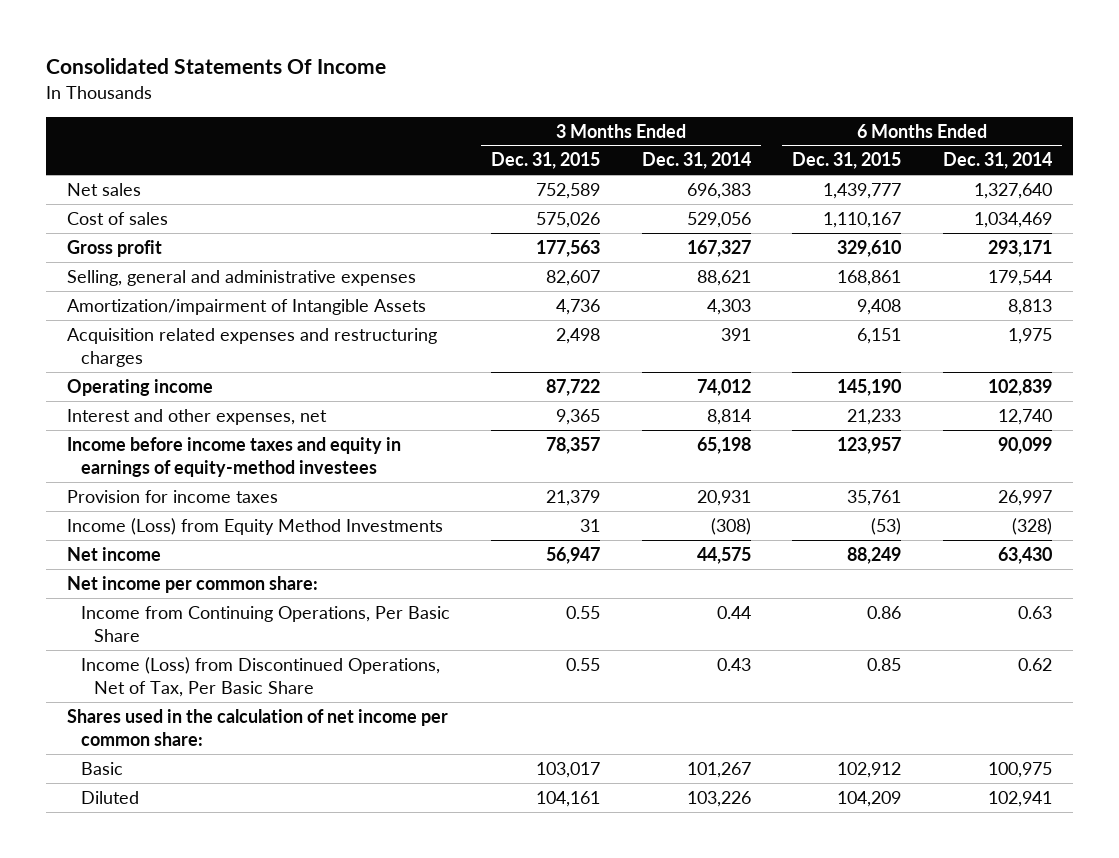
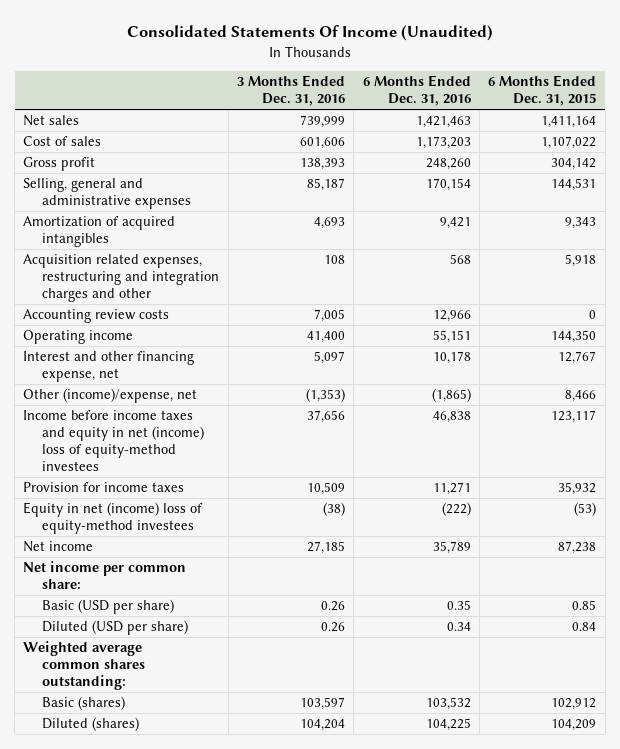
- Consolidated Statements Of Income
+ Consolidated Statements Of Income (Unaudited)
- | 3 Months Ended Dec. 31, 2015 | 3 Months Ended Dec. 31, 2014 | 6 Months Ended Dec. 31, 2015 | 6 Months Ended Dec. 31, 2014
+ | 3 Months Ended Dec. 31, 2016 | 6 Months Ended Dec. 31, 2016 | 6 Months Ended Dec. 31, 2015
- Net sales | 752,589 | 696,383 | 1,439,777 | 1,327,640
- Cost of sales | 575,026 | 529,056 | 1,110,167 | 1,034,469
- Gross profit | 177,563 | 167,327 | 329,610 | 293,171
- Selling, general and administrative expenses | 82,607 | 88,621 | 168,861 | 179,544
- Amortization/impairment of Intangible Assets | 4,736 | 4,303 | 9,408 | 8,813
- Acquisition related expenses and restructuring charges | 2,498 | 391 | 6,151 | 1,975
- Operating income | 87,722 | 74,012 | 145,190 | 102,839
- Interest and other expenses, net | 9,365 | 8,814 | 21,233 | 12,740
- Income before income taxes and equity in earnings of equity-method investees | 78,357 | 65,198 | 123,957 | 90,099
- Provision for income taxes | 21,379 | 20,931 | 35,761 | 26,997
- Income (Loss) from Equity Method Investments | 31 | (308) | (53) | (328)
- Net income | 56,947 | 44,575 | 88,249 | 63,430
+ Net sales | 739,999 | 1,421,463 | 1,411,164
+ Cost of sales | 601,606 | 1,173,203 | 1,107,022
+ Gross profit | 138,393 | 248,260 | 304,142
+ Selling, general and administrative expenses | 85,187 | 170,154 | 144,531
+ Amortization of acquired intangibles | 4,693 | 9,421 | 9,343
+ Acquisition related expenses, restructuring and integration charges and other | 108 | 568 | 5,918
+ Accounting review costs | 7,005 | 12,966 | 0
+ Operating income | 41,400 | 55,151 | 144,350
+ Interest and other financing expense, net | 5,097 | 10,178 | 12,767
+ Other (income)/expense, net | (1,353) | (1,865) | 8,466
+ Income before income taxes and equity in net (income) loss of equity-method investees | 37,656 | 46,838 | 123,117
+ Provision for income taxes | 10,509 | 11,271 | 35,932
+ Equity in net (income) loss of equity-method investees | (38) | (222) | (53)
+ Net income | 27,185 | 35,789 | 87,238
- Income from Continuing Operations, Per Basic Share | 0.55 | 0.44 | 0.86 | 0.63
- Income (Loss) from Discontinued Operations, Net of Tax, Per Basic Share | 0.55 | 0.43 | 0.85 | 0.62
- Shares used in the calculation of net income per common share:
- Basic | 103,017 | 101,267 | 102,912 | 100,975
- Diluted | 104,161 | 103,226 | 104,209 | 102,941
+ Basic (USD per share) | 0.26 | 0.35 | 0.85
+ Diluted (USD per share) | 0.26 | 0.34 | 0.84
+ Weighted average common shares outstanding:
+ Basic (shares) | 103,597 | 103,532 | 102,912
+ Diluted (shares) | 104,204 | 104,225 | 104,209

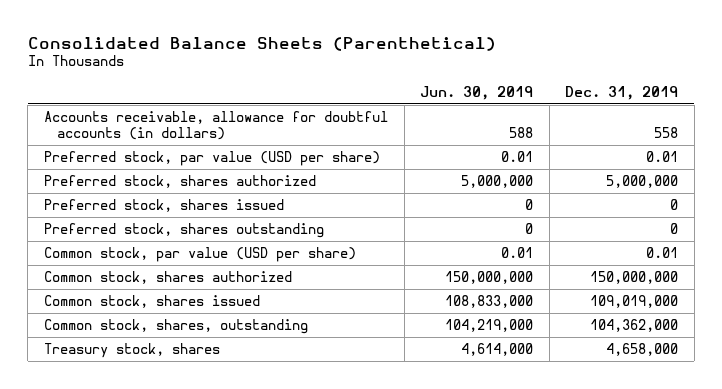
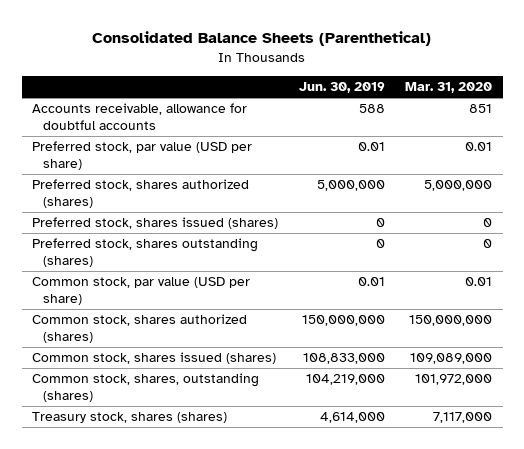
- | Jun. 30, 2019 | Dec. 31, 2019
+ | Jun. 30, 2019 | Mar. 31, 2020
- Accounts receivable, allowance for doubtful accounts (in dollars) | 588 | 558
+ Accounts receivable, allowance for doubtful accounts | 588 | 851
- Preferred stock, shares authorized | 5,000,000 | 5,000,000
- Preferred stock, shares issued | 0 | 0
- Preferred stock, shares outstanding | 0 | 0
+ Preferred stock, shares authorized (shares) | 5,000,000 | 5,000,000
+ Preferred stock, shares issued (shares) | 0 | 0
+ Preferred stock, shares outstanding (shares) | 0 | 0
- Common stock, shares authorized | 150,000,000 | 150,000,000
- Common stock, shares issued | 108,833,000 | 109,019,000
- Common stock, shares, outstanding | 104,219,000 | 104,362,000
- Treasury stock, shares | 4,614,000 | 4,658,000
+ Common stock, shares authorized (shares) | 150,000,000 | 150,000,000
+ Common stock, shares issued (shares) | 108,833,000 | 109,089,000
+ Common stock, shares, outstanding (shares) | 104,219,000 | 101,972,000
+ Treasury stock, shares (shares) | 4,614,000 | 7,117,000

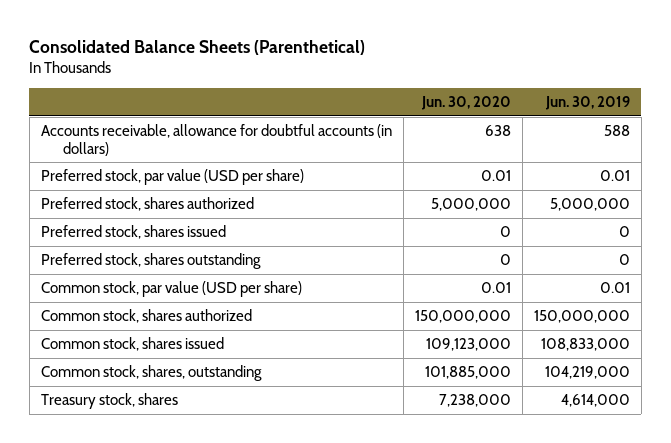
- | Jun. 30, 2019 | Mar. 31, 2020
+ | Jun. 30, 2020 | Jun. 30, 2019
- Accounts receivable, allowance for doubtful accounts | 588 | 851
+ Accounts receivable, allowance for doubtful accounts (in dollars) | 638 | 588
- Preferred stock, shares authorized (shares) | 5,000,000 | 5,000,000
- Preferred stock, shares issued (shares) | 0 | 0
- Preferred stock, shares outstanding (shares) | 0 | 0
+ Preferred stock, shares authorized | 5,000,000 | 5,000,000
+ Preferred stock, shares issued | 0 | 0
+ Preferred stock, shares outstanding | 0 | 0
- Common stock, shares authorized (shares) | 150,000,000 | 150,000,000
- Common stock, shares issued (shares) | 108,833,000 | 109,089,000
- Common stock, shares, outstanding (shares) | 104,219,000 | 101,972,000
- Treasury stock, shares (shares) | 4,614,000 | 7,117,000
+ Common stock, shares authorized | 150,000,000 | 150,000,000
+ Common stock, shares issued | 109,123,000 | 108,833,000
+ Common stock, shares, outstanding | 101,885,000 | 104,219,000
+ Treasury stock, shares | 7,238,000 | 4,614,000

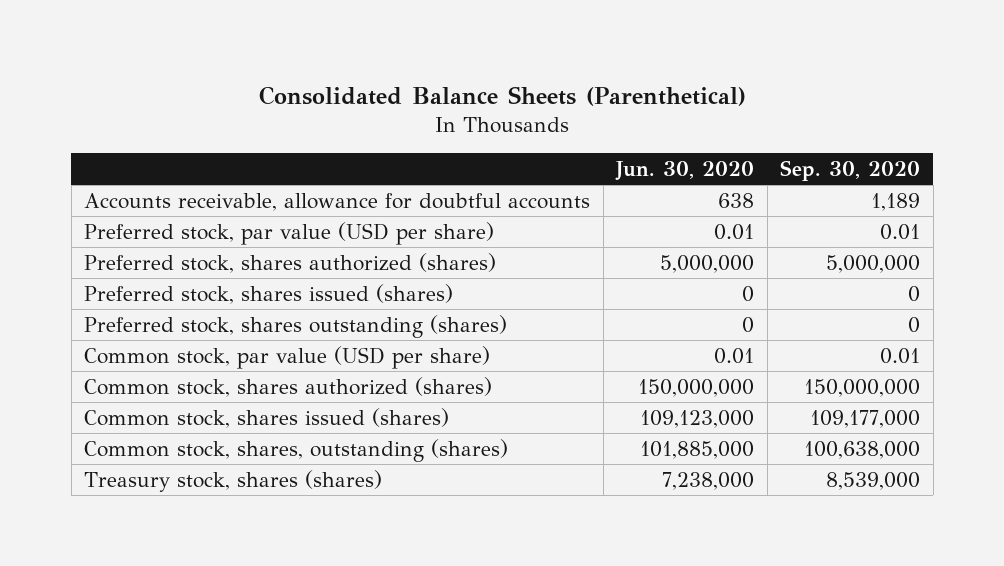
- | Jun. 30, 2020 | Jun. 30, 2019
+ | Jun. 30, 2020 | Sep. 30, 2020
- Accounts receivable, allowance for doubtful accounts (in dollars) | 638 | 588
+ Accounts receivable, allowance for doubtful accounts | 638 | 1,189
- Preferred stock, shares authorized | 5,000,000 | 5,000,000
- Preferred stock, shares issued | 0 | 0
- Preferred stock, shares outstanding | 0 | 0
+ Preferred stock, shares authorized (shares) | 5,000,000 | 5,000,000
+ Preferred stock, shares issued (shares) | 0 | 0
+ Preferred stock, shares outstanding (shares) | 0 | 0
- Common stock, shares authorized | 150,000,000 | 150,000,000
- Common stock, shares issued | 109,123,000 | 108,833,000
- Common stock, shares, outstanding | 101,885,000 | 104,219,000
- Treasury stock, shares | 7,238,000 | 4,614,000
+ Common stock, shares authorized (shares) | 150,000,000 | 150,000,000
+ Common stock, shares issued (shares) | 109,123,000 | 109,177,000
+ Common stock, shares, outstanding (shares) | 101,885,000 | 100,638,000
+ Treasury stock, shares (shares) | 7,238,000 | 8,539,000

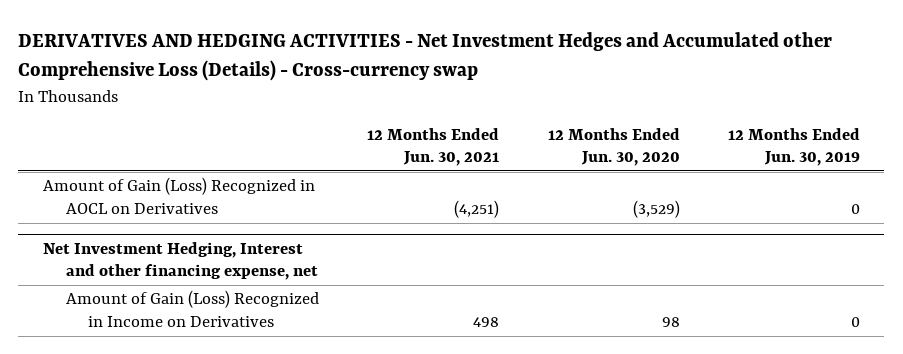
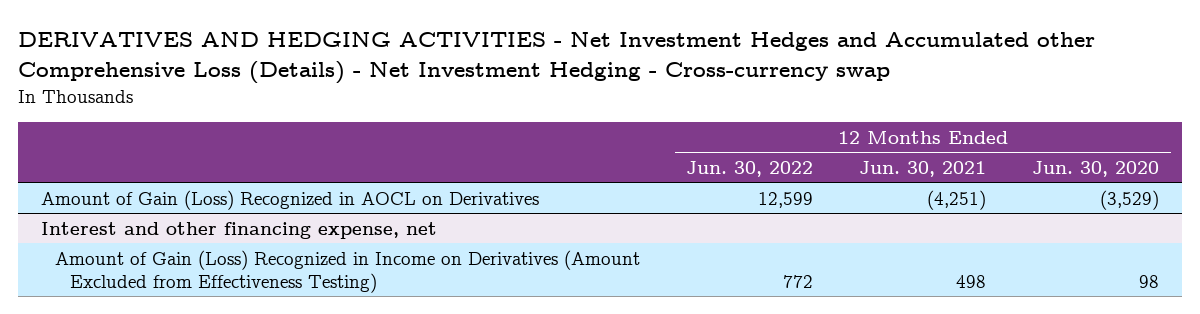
- DERIVATIVES AND HEDGING ACTIVITIES - Net Investment Hedges and Accumulated other Comprehensive Loss (Details) - Cross-currency swap
+ DERIVATIVES AND HEDGING ACTIVITIES - Net Investment Hedges and Accumulated other Comprehensive Loss (Details) - Net Investment Hedging - Cross-currency swap
- | 12 Months Ended Jun. 30, 2021 | 12 Months Ended Jun. 30, 2020 | 12 Months Ended Jun. 30, 2019
+ | 12 Months Ended Jun. 30, 2022 | 12 Months Ended Jun. 30, 2021 | 12 Months Ended Jun. 30, 2020
- Net Investment Hedging, Interest and other financing expense, net
- Amount of Gain (Loss) Recognized in Income on Derivatives | 498 | 98 | 0
+ Interest and other financing expense, net
+ Amount of Gain (Loss) Recognized in Income on Derivatives (Amount Excluded from Effectiveness Testing) | 772 | 498 | 98

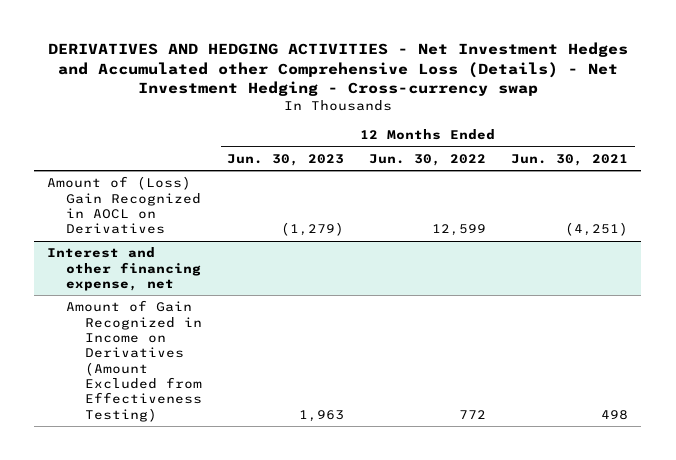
- | 12 Months Ended Jun. 30, 2022 | 12 Months Ended Jun. 30, 2021 | 12 Months Ended Jun. 30, 2020
+ | 12 Months Ended Jun. 30, 2023 | 12 Months Ended Jun. 30, 2022 | 12 Months Ended Jun. 30, 2021
- Amount of Gain (Loss) Recognized in AOCL on Derivatives | 12,599 | (4,251) | (3,529)
+ Amount of (Loss) Gain Recognized in AOCL on Derivatives | (1,279) | 12,599 | (4,251)
@ Interest and other financing expense, net
- Amount of Gain (Loss) Recognized in Income on Derivatives (Amount Excluded from Effectiveness Testing) | 772 | 498 | 98
+ Amount of Gain Recognized in Income on Derivatives (Amount Excluded from Effectiveness Testing) | 1,963 | 772 | 498

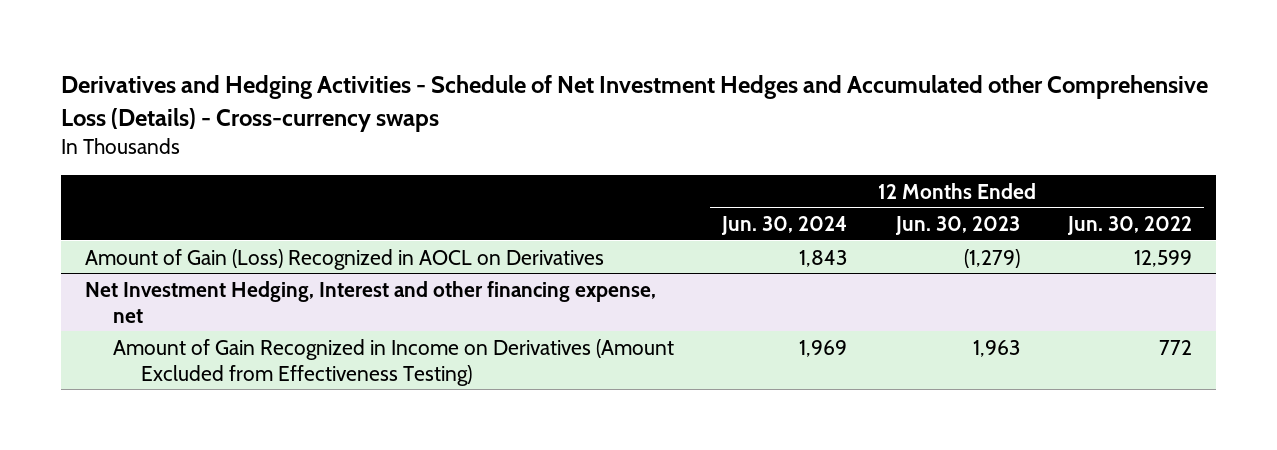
- DERIVATIVES AND HEDGING ACTIVITIES - Net Investment Hedges and Accumulated other Comprehensive Loss (Details) - Net Investment Hedging - Cross-currency swap
+ Derivatives and Hedging Activities - Schedule of Net Investment Hedges and Accumulated other Comprehensive Loss (Details) - Cross-currency swaps
- | 12 Months Ended Jun. 30, 2023 | 12 Months Ended Jun. 30, 2022 | 12 Months Ended Jun. 30, 2021
+ | 12 Months Ended Jun. 30, 2024 | 12 Months Ended Jun. 30, 2023 | 12 Months Ended Jun. 30, 2022
- Amount of (Loss) Gain Recognized in AOCL on Derivatives | (1,279) | 12,599 | (4,251)
- Interest and other financing expense, net
+ Amount of Gain (Loss) Recognized in AOCL on Derivatives | 1,843 | (1,279) | 12,599
+ Net Investment Hedging, Interest and other financing expense, net

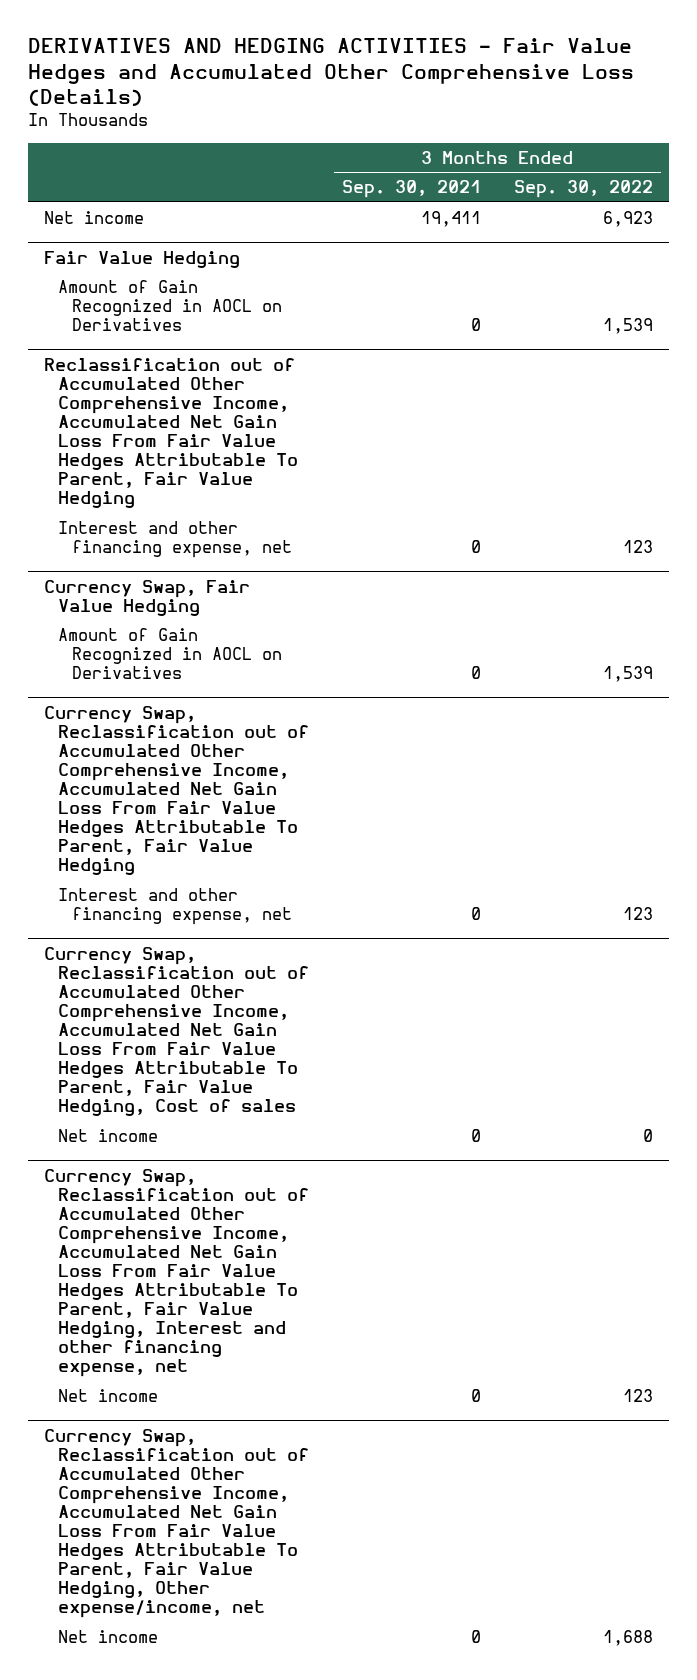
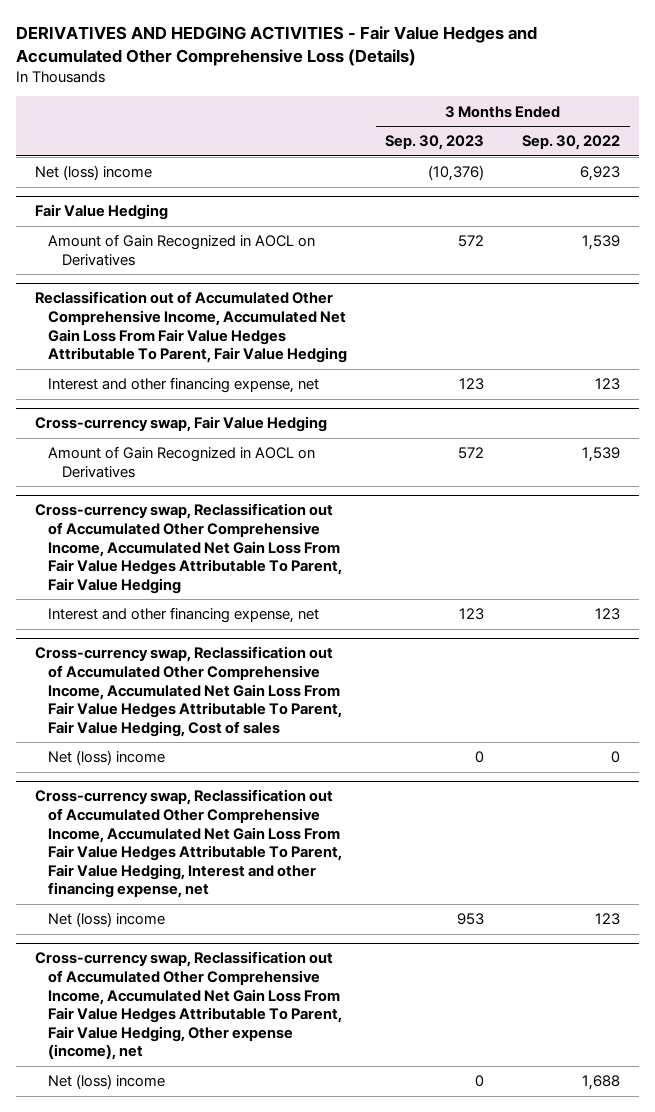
- | 3 Months Ended Sep. 30, 2021 | 3 Months Ended Sep. 30, 2022
+ | 3 Months Ended Sep. 30, 2023 | 3 Months Ended Sep. 30, 2022
- Net income | 19,411 | 6,923
+ Net (loss) income | (10,376) | 6,923
- Currency Swap, Fair Value Hedging
+ Cross-currency swap, Fair Value Hedging
- Currency Swap, Reclassification out of Accumulated Other Comprehensive Income, Accumulated Net Gain Loss From Fair Value Hedges Attributable To Parent, Fair Value Hedging
+ Cross-currency swap, Reclassification out of Accumulated Other Comprehensive Income, Accumulated Net Gain Loss From Fair Value Hedges Attributable To Parent, Fair Value Hedging
- Currency Swap, Reclassification out of Accumulated Other Comprehensive Income, Accumulated Net Gain Loss From Fair Value Hedges Attributable To Parent, Fair Value Hedging, Cost of sales
- Net income | 0 | 0
- Currency Swap, Reclassification out of Accumulated Other Comprehensive Income, Accumulated Net Gain Loss From Fair Value Hedges Attributable To Parent, Fair Value Hedging, Interest and other financing expense, net
- Net income | 0 | 123
- Currency Swap, Reclassification out of Accumulated Other Comprehensive Income, Accumulated Net Gain Loss From Fair Value Hedges Attributable To Parent, Fair Value Hedging, Other expense/income, net
- Net income | 0 | 1,688
+ Cross-currency swap, Reclassification out of Accumulated Other Comprehensive Income, Accumulated Net Gain Loss From Fair Value Hedges Attributable To Parent, Fair Value Hedging, Cost of sales
+ Net (loss) income | 0 | 0
+ Cross-currency swap, Reclassification out of Accumulated Other Comprehensive Income, Accumulated Net Gain Loss From Fair Value Hedges Attributable To Parent, Fair Value Hedging, Interest and other financing expense, net
+ Net (loss) income | 953 | 123
+ Cross-currency swap, Reclassification out of Accumulated Other Comprehensive Income, Accumulated Net Gain Loss From Fair Value Hedges Attributable To Parent, Fair Value Hedging, Other expense (income), net
+ Net (loss) income | 0 | 1,688

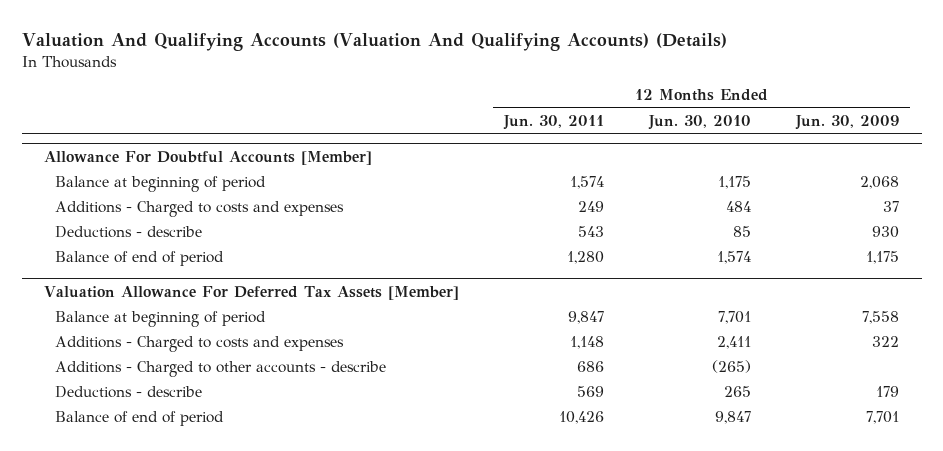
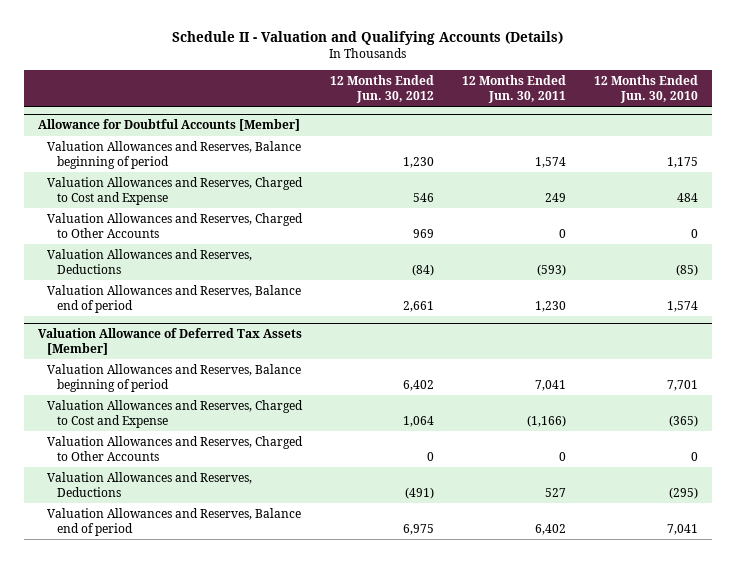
- Valuation And Qualifying Accounts (Valuation And Qualifying Accounts) (Details)
+ Schedule II - Valuation and Qualifying Accounts (Details)
- | 12 Months Ended Jun. 30, 2011 | 12 Months Ended Jun. 30, 2010 | 12 Months Ended Jun. 30, 2009
+ | 12 Months Ended Jun. 30, 2012 | 12 Months Ended Jun. 30, 2011 | 12 Months Ended Jun. 30, 2010
- Allowance For Doubtful Accounts [Member]
- Balance at beginning of period | 1,574 | 1,175 | 2,068
- Additions - Charged to costs and expenses | 249 | 484 | 37
- Deductions - describe | 543 | 85 | 930
- Balance of end of period | 1,280 | 1,574 | 1,175
- Valuation Allowance For Deferred Tax Assets [Member]
- Balance at beginning of period | 9,847 | 7,701 | 7,558
- Additions - Charged to costs and expenses | 1,148 | 2,411 | 322
- Additions - Charged to other accounts - describe | 686 | (265) |
- Deductions - describe | 569 | 265 | 179
- Balance of end of period | 10,426 | 9,847 | 7,701
+ Allowance for Doubtful Accounts [Member]
+ Valuation Allowances and Reserves, Balance beginning of period | 1,230 | 1,574 | 1,175
+ Valuation Allowances and Reserves, Charged to Cost and Expense | 546 | 249 | 484
+ Valuation Allowances and Reserves, Charged to Other Accounts | 969 | 0 | 0
+ Valuation Allowances and Reserves, Deductions | (84) | (593) | (85)
+ Valuation Allowances and Reserves, Balance end of period | 2,661 | 1,230 | 1,574
+ Valuation Allowance of Deferred Tax Assets [Member]
+ Valuation Allowances and Reserves, Balance beginning of period | 6,402 | 7,041 | 7,701
+ Valuation Allowances and Reserves, Charged to Cost and Expense | 1,064 | (1,166) | (365)
+ Valuation Allowances and Reserves, Charged to Other Accounts | 0 | 0 | 0
+ Valuation Allowances and Reserves, Deductions | (491) | 527 | (295)
+ Valuation Allowances and Reserves, Balance end of period | 6,975 | 6,402 | 7,041

